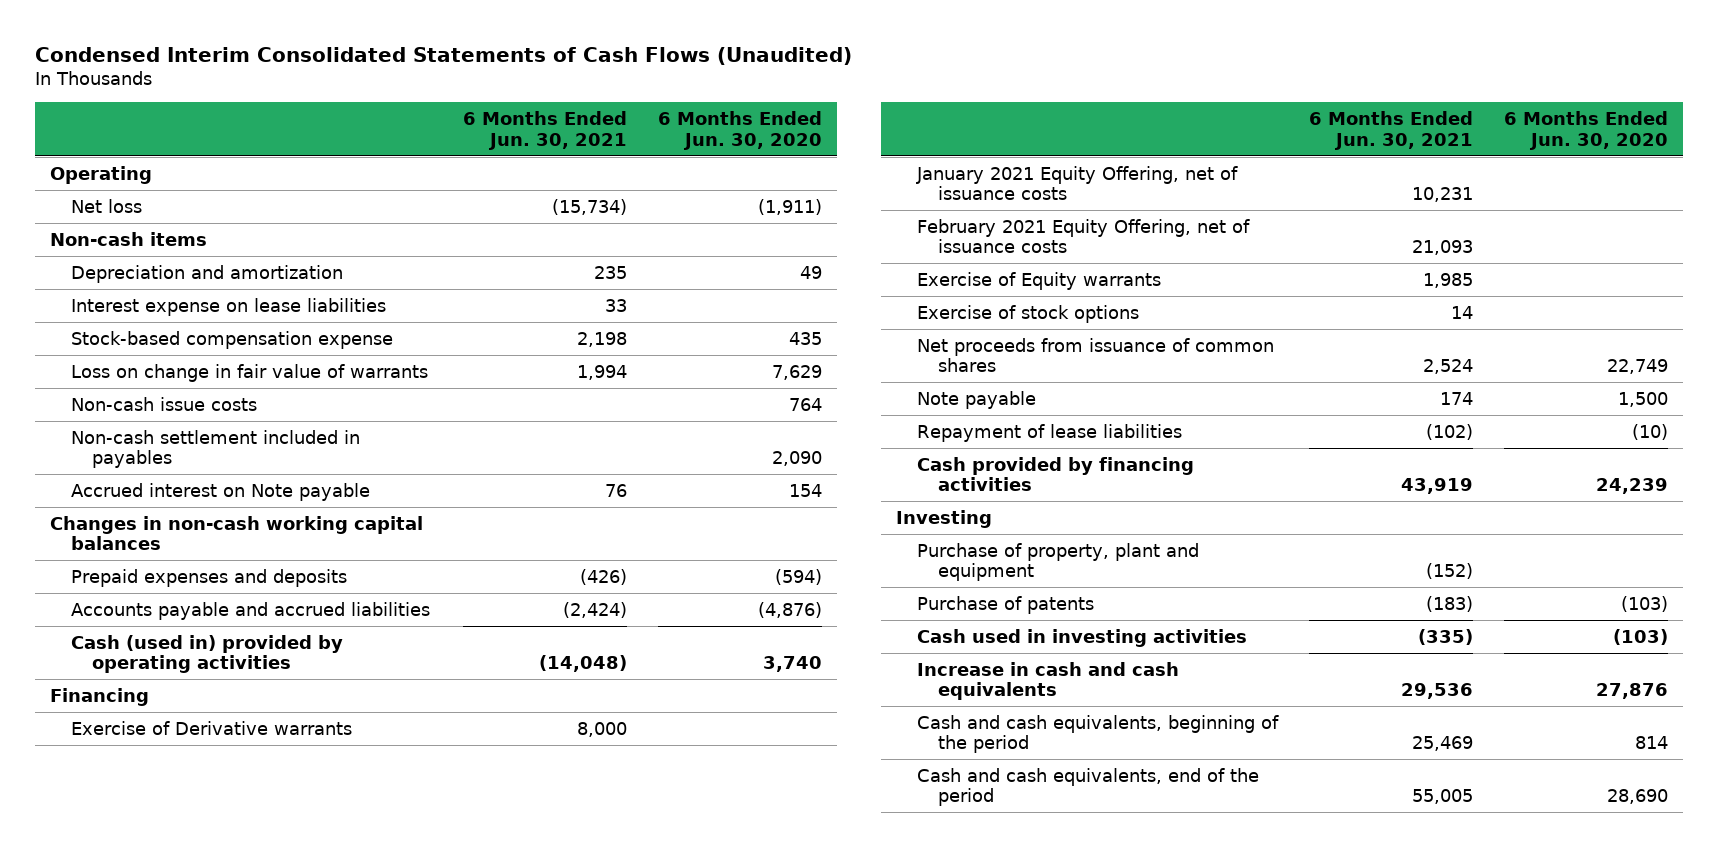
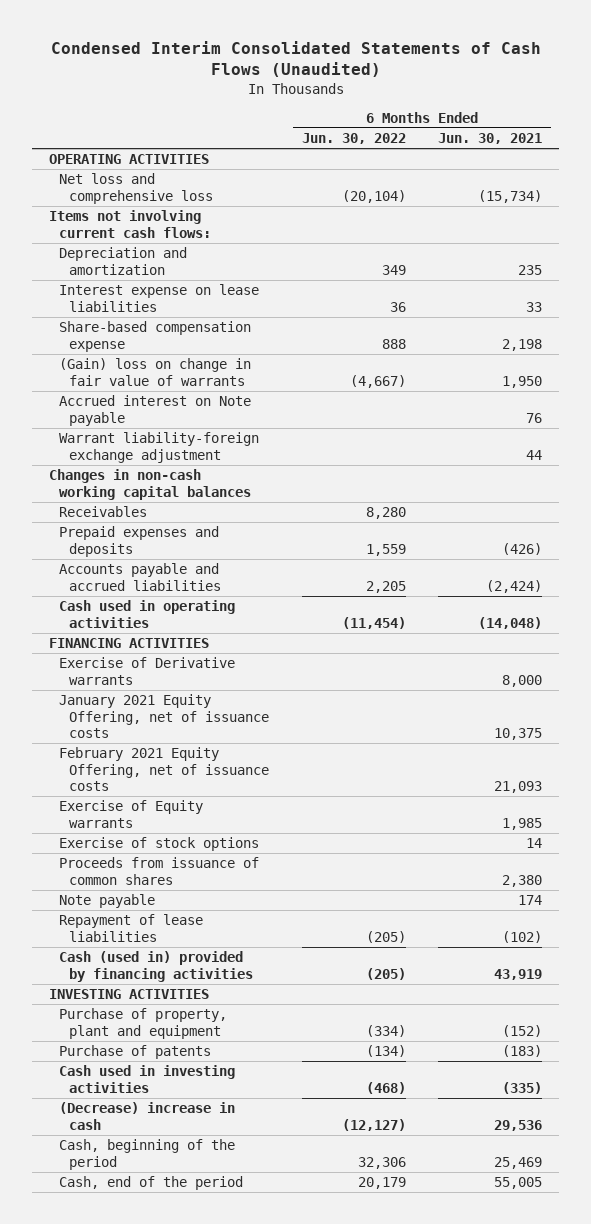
- | 6 Months Ended Jun. 30, 2021 | 6 Months Ended Jun. 30, 2020
+ | 6 Months Ended Jun. 30, 2022 | 6 Months Ended Jun. 30, 2021
- Operating
- Net loss | (15,734) | (1,911)
- Non-cash items
+ OPERATING ACTIVITIES
+ Net loss and comprehensive loss | (20,104) | (15,734)
+ Items not involving current cash flows:
- Stock-based compensation expense | 2,198 | 435
- Loss on change in fair value of warrants | 1,994 | 7,629
- Non-cash issue costs | | 764
- Non-cash settlement included in payables | | 2,090
+ Share-based compensation expense | 888 | 2,198
+ (Gain) loss on change in fair value of warrants | (4,667) | 1,950
+ Warrant liability-foreign exchange adjustment | | 44
+ Receivables | 8,280 |
- Cash (used in) provided by operating activities | (14,048) | 3,740
- Financing
+ Cash used in operating activities | (11,454) | (14,048)
+ FINANCING ACTIVITIES
- January 2021 Equity Offering, net of issuance costs | 10,231 |
+ January 2021 Equity Offering, net of issuance costs | | 10,375
- Net proceeds from issuance of common shares | 2,524 | 22,749
+ Proceeds from issuance of common shares | | 2,380
- Cash provided by financing activities | 43,919 | 24,239
- Investing
+ Cash (used in) provided by financing activities | (205) | 43,919
+ INVESTING ACTIVITIES
- Increase in cash and cash equivalents | 29,536 | 27,876
- Cash and cash equivalents, beginning of the period | 25,469 | 814
- Cash and cash equivalents, end of the period | 55,005 | 28,690
+ (Decrease) increase in cash | (12,127) | 29,536
+ Cash, beginning of the period | 32,306 | 25,469
+ Cash, end of the period | 20,179 | 55,005

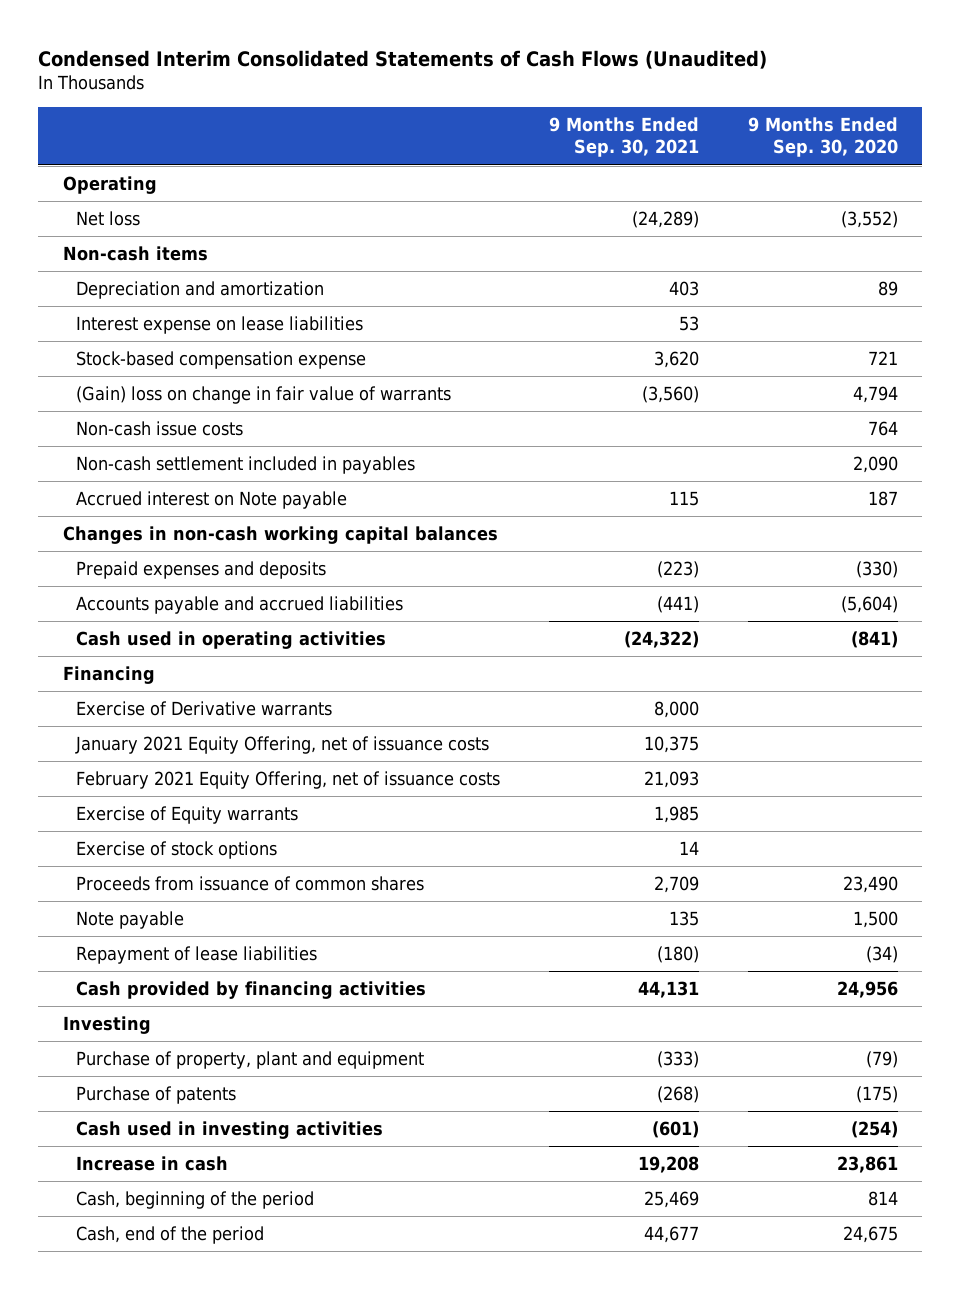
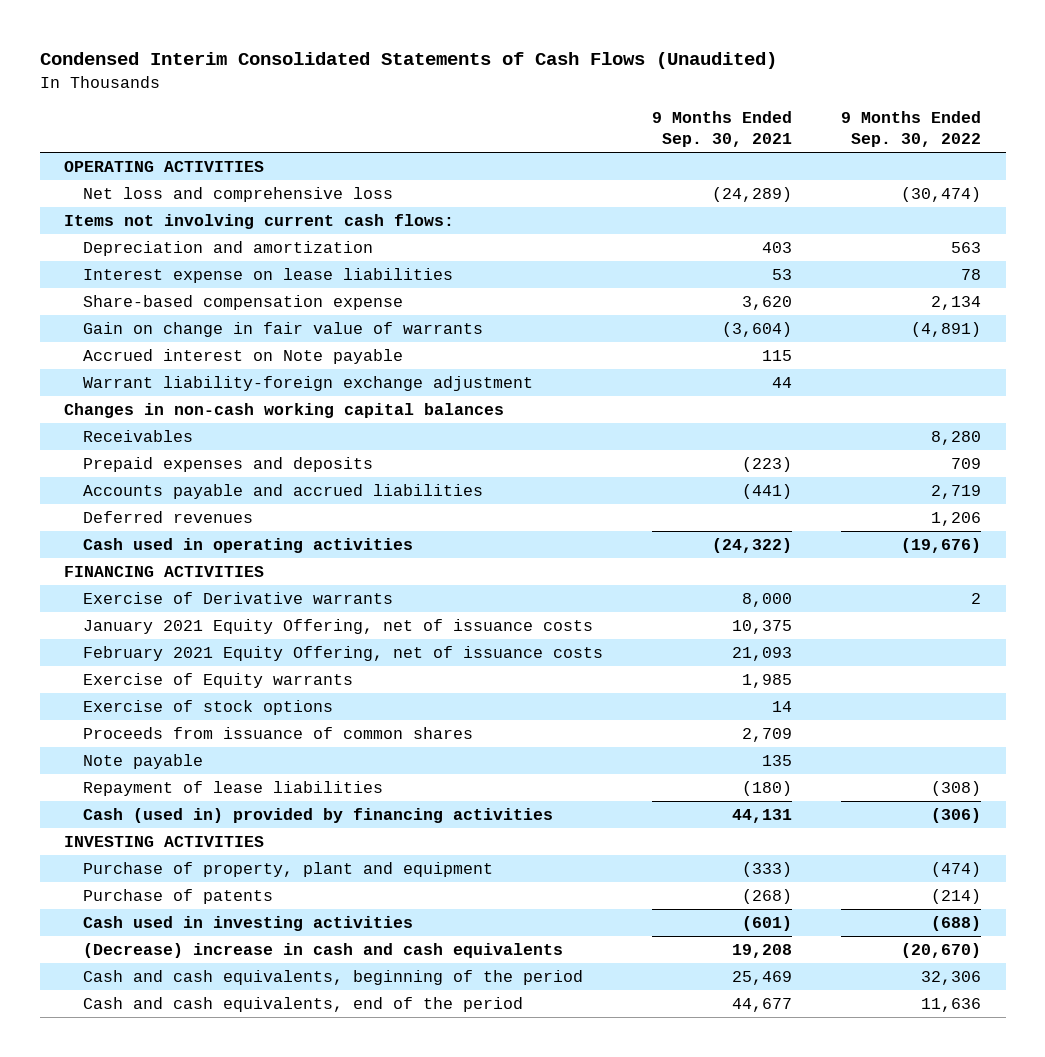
- | 9 Months Ended Sep. 30, 2021 | 9 Months Ended Sep. 30, 2020
+ | 9 Months Ended Sep. 30, 2021 | 9 Months Ended Sep. 30, 2022
- Operating
- Net loss | (24,289) | (3,552)
- Non-cash items
+ OPERATING ACTIVITIES
+ Net loss and comprehensive loss | (24,289) | (30,474)
+ Items not involving current cash flows:
- Stock-based compensation expense | 3,620 | 721
- (Gain) loss on change in fair value of warrants | (3,560) | 4,794
- Non-cash issue costs | | 764
- Non-cash settlement included in payables | | 2,090
+ Share-based compensation expense | 3,620 | 2,134
+ Gain on change in fair value of warrants | (3,604) | (4,891)
+ Warrant liability-foreign exchange adjustment | 44 |
+ Receivables | | 8,280
+ Deferred revenues | | 1,206
- Financing
+ FINANCING ACTIVITIES
- Cash provided by financing activities | 44,131 | 24,956
- Investing
+ Cash (used in) provided by financing activities | 44,131 | (306)
+ INVESTING ACTIVITIES
- Increase in cash | 19,208 | 23,861
- Cash, beginning of the period | 25,469 | 814
- Cash, end of the period | 44,677 | 24,675
+ (Decrease) increase in cash and cash equivalents | 19,208 | (20,670)
+ Cash and cash equivalents, beginning of the period | 25,469 | 32,306
+ Cash and cash equivalents, end of the period | 44,677 | 11,636

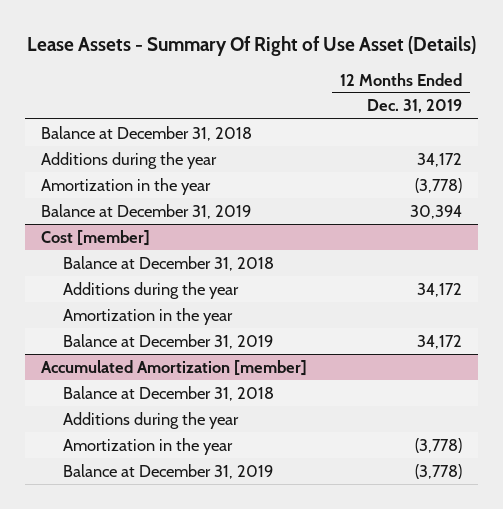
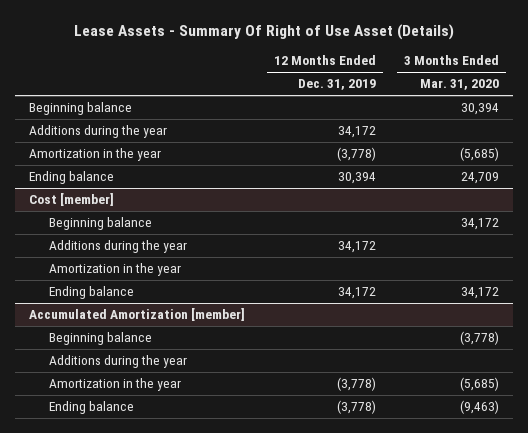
- | 12 Months Ended Dec. 31, 2019
+ | 12 Months Ended Dec. 31, 2019 | 3 Months Ended Mar. 31, 2020
- Balance at December 31, 2018
+ Beginning balance | | 30,394
- Balance at December 31, 2019 | 30,394
+ Ending balance | 30,394 | 24,709
@ Cost [member]
- Balance at December 31, 2018
+ Beginning balance | | 34,172
- Balance at December 31, 2019 | 34,172
+ Ending balance | 34,172 | 34,172
@ Accumulated Amortization [member]
- Balance at December 31, 2018
+ Beginning balance | | (3,778)
- Balance at December 31, 2019 | (3,778)
+ Ending balance | (3,778) | (9,463)

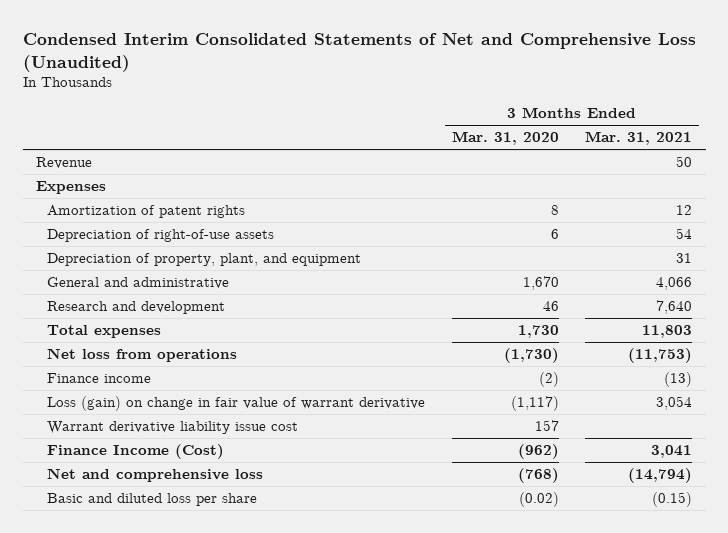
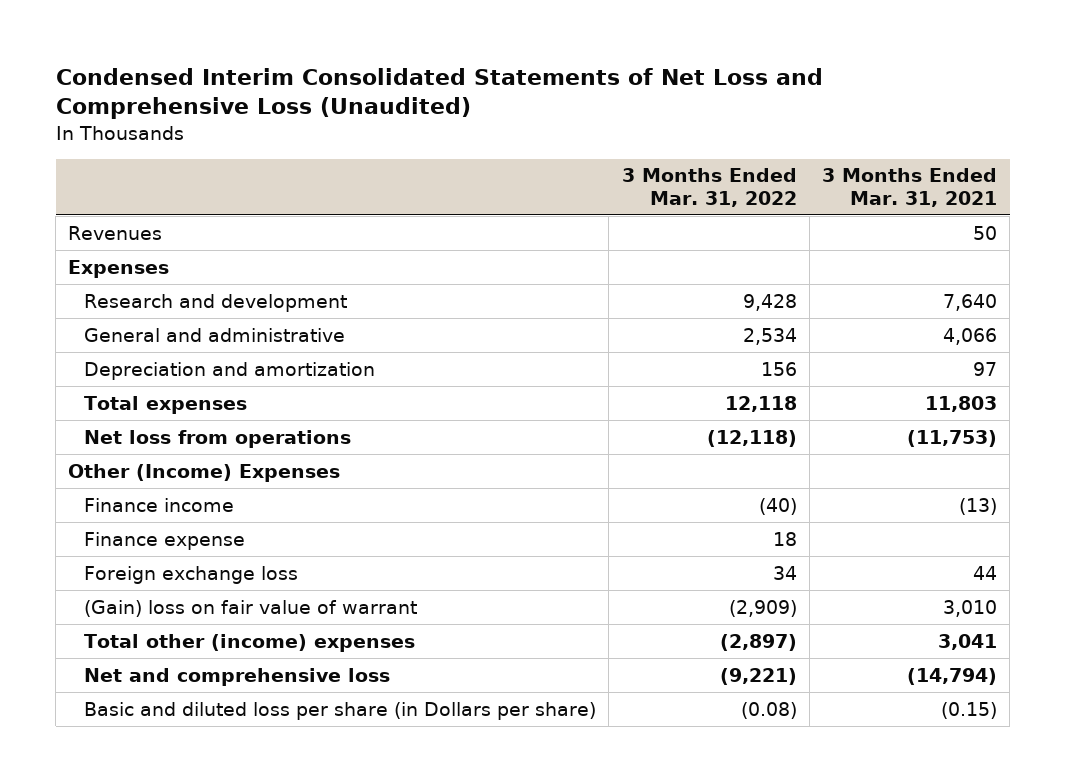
- Condensed Interim Consolidated Statements of Net and Comprehensive Loss (Unaudited)
+ Condensed Interim Consolidated Statements of Net Loss and Comprehensive Loss (Unaudited)
- | 3 Months Ended Mar. 31, 2020 | 3 Months Ended Mar. 31, 2021
+ | 3 Months Ended Mar. 31, 2022 | 3 Months Ended Mar. 31, 2021
- Revenue | | 50
+ Revenues | | 50
- Amortization of patent rights | 8 | 12
- Depreciation of right-of-use assets | 6 | 54
- Depreciation of property, plant, and equipment | | 31
moved down: General and administrative | 2,534 | 4,066
+ Depreciation and amortization | 156 | 97
+ Other (Income) Expenses
- Loss (gain) on change in fair value of warrant derivative | (1,117) | 3,054
- Warrant derivative liability issue cost | 157 |
- Finance Income (Cost) | (962) | 3,041
+ Finance expense | 18 |
+ Foreign exchange loss | 34 | 44
+ (Gain) loss on fair value of warrant | (2,909) | 3,010
+ Total other (income) expenses | (2,897) | 3,041
- Basic and diluted loss per share | (0.02) | (0.15)
+ Basic and diluted loss per share (in Dollars per share) | (0.08) | (0.15)

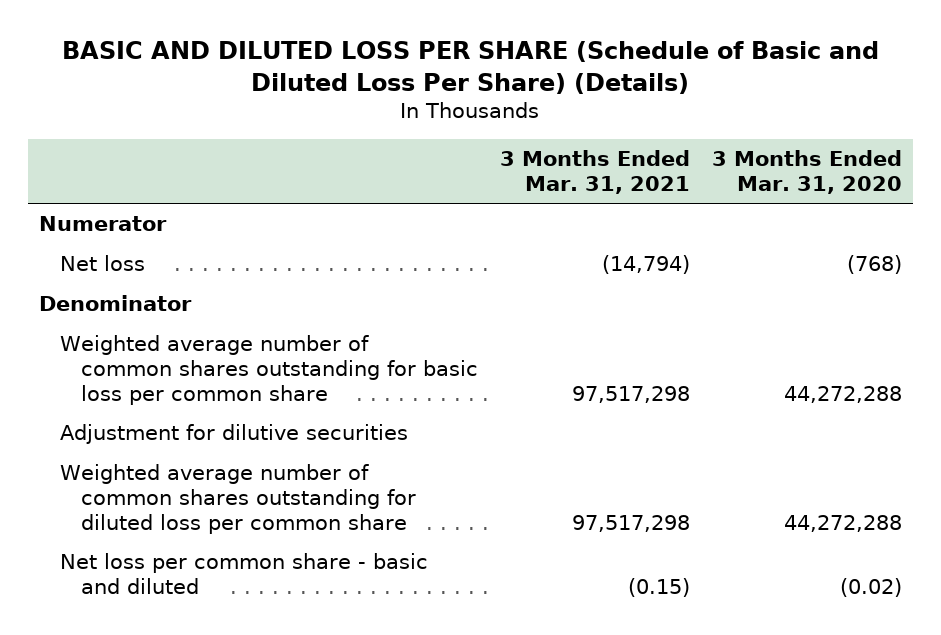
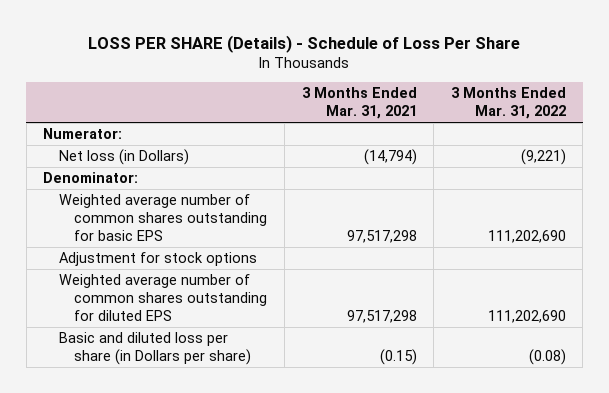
- BASIC AND DILUTED LOSS PER SHARE (Schedule of Basic and Diluted Loss Per Share) (Details)
+ LOSS PER SHARE (Details) - Schedule of Loss Per Share
- | 3 Months Ended Mar. 31, 2021 | 3 Months Ended Mar. 31, 2020
+ | 3 Months Ended Mar. 31, 2021 | 3 Months Ended Mar. 31, 2022
- Numerator
- Net loss | (14,794) | (768)
- Denominator
- Weighted average number of common shares outstanding for basic loss per common share | 97,517,298 | 44,272,288
- Adjustment for dilutive securities
- Weighted average number of common shares outstanding for diluted loss per common share | 97,517,298 | 44,272,288
- Net loss per common share - basic and diluted | (0.15) | (0.02)
+ Numerator:
+ Net loss (in Dollars) | (14,794) | (9,221)
+ Denominator:
+ Weighted average number of common shares outstanding for basic EPS | 97,517,298 | 111,202,690
+ Adjustment for stock options
+ Weighted average number of common shares outstanding for diluted EPS | 97,517,298 | 111,202,690
+ Basic and diluted loss per share (in Dollars per share) | (0.15) | (0.08)

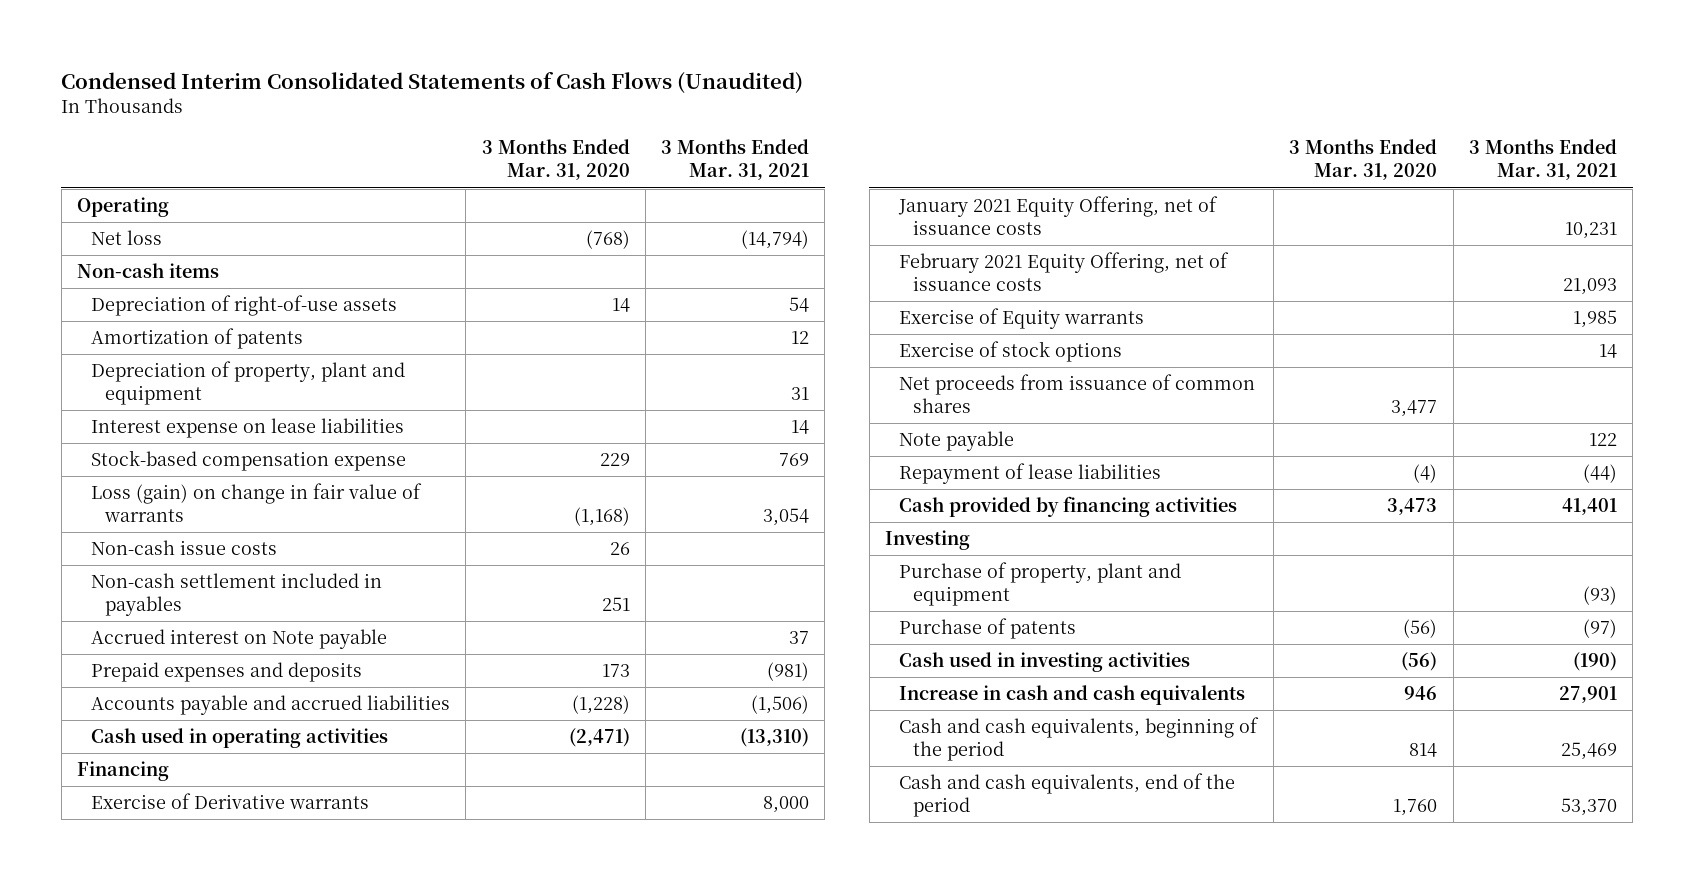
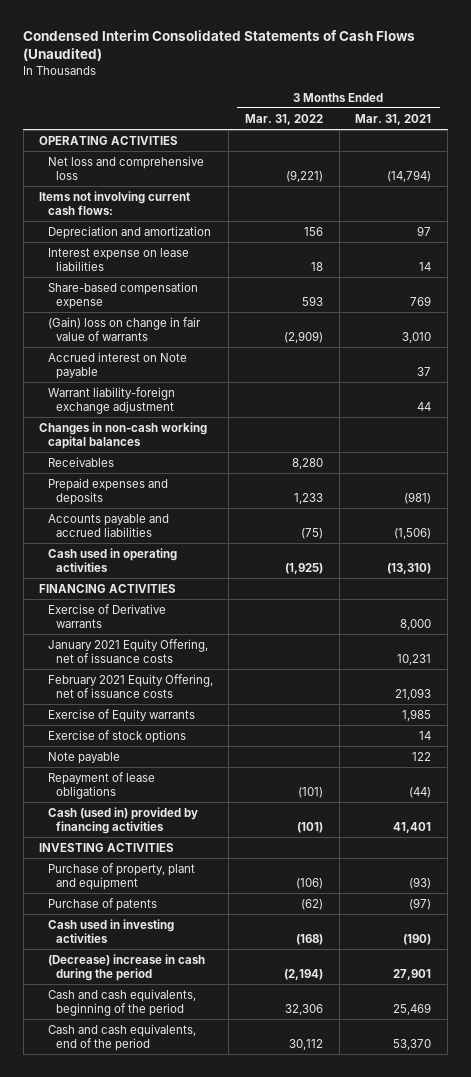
- | 3 Months Ended Mar. 31, 2020 | 3 Months Ended Mar. 31, 2021
+ | 3 Months Ended Mar. 31, 2022 | 3 Months Ended Mar. 31, 2021
- Operating
- Net loss | (768) | (14,794)
- Non-cash items
- Depreciation of right-of-use assets | 14 | 54
- Amortization of patents | | 12
- Depreciation of property, plant and equipment | | 31
+ OPERATING ACTIVITIES
+ Net loss and comprehensive loss | (9,221) | (14,794)
+ Items not involving current cash flows:
+ Depreciation and amortization | 156 | 97
- Stock-based compensation expense | 229 | 769
- Loss (gain) on change in fair value of warrants | (1,168) | 3,054
- Non-cash issue costs | 26 |
- Non-cash settlement included in payables | 251 |
+ Share-based compensation expense | 593 | 769
+ (Gain) loss on change in fair value of warrants | (2,909) | 3,010
+ Warrant liability-foreign exchange adjustment | | 44
+ Changes in non-cash working capital balances
+ Receivables | 8,280 |
- Financing
+ FINANCING ACTIVITIES
- Net proceeds from issuance of common shares | 3,477 |
- Repayment of lease liabilities | (4) | (44)
- Cash provided by financing activities | 3,473 | 41,401
- Investing
+ Repayment of lease obligations | (101) | (44)
+ Cash (used in) provided by financing activities | (101) | 41,401
+ INVESTING ACTIVITIES
- Increase in cash and cash equivalents | 946 | 27,901
+ (Decrease) increase in cash during the period | (2,194) | 27,901

